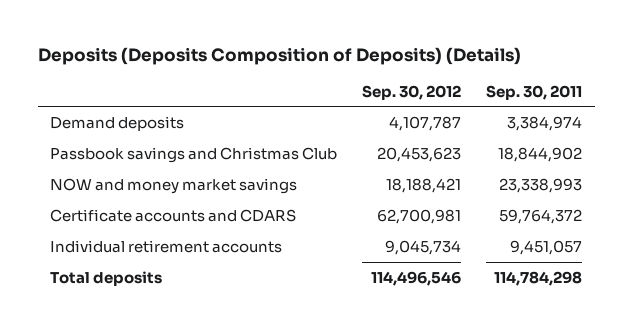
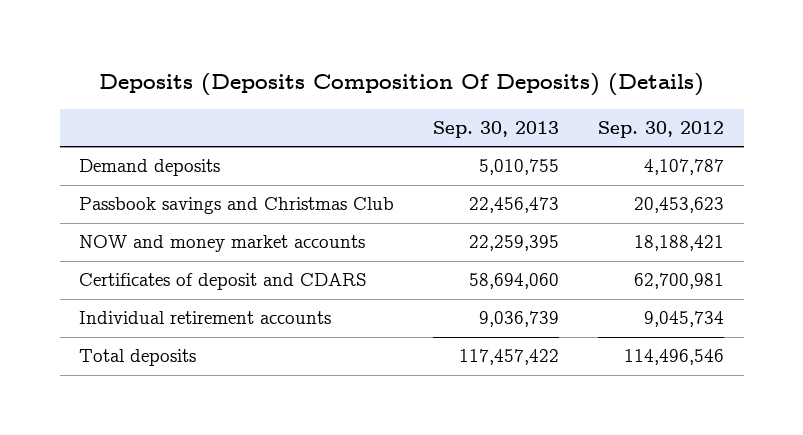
- Deposits (Deposits Composition of Deposits) (Details)
+ Deposits (Deposits Composition Of Deposits) (Details)
- | Sep. 30, 2012 | Sep. 30, 2011
+ | Sep. 30, 2013 | Sep. 30, 2012
- NOW and money market savings | 18,188,421 | 23,338,993
- Certificate accounts and CDARS | 62,700,981 | 59,764,372
+ NOW and money market accounts | 22,259,395 | 18,188,421
+ Certificates of deposit and CDARS | 58,694,060 | 62,700,981

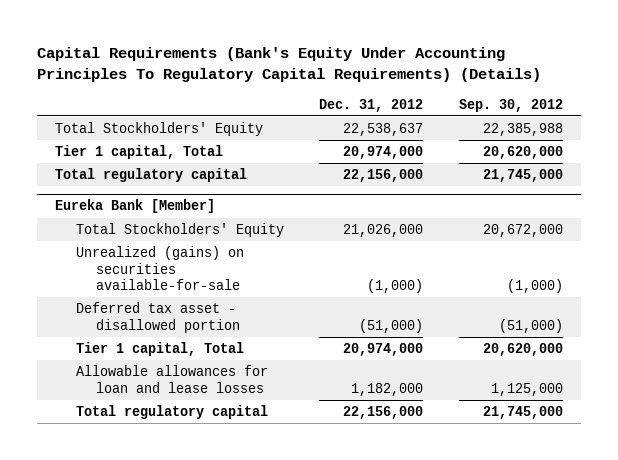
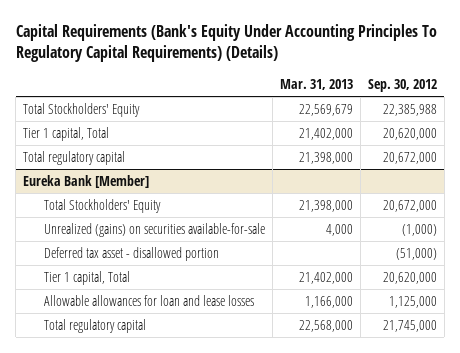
- | Dec. 31, 2012 | Sep. 30, 2012
+ | Mar. 31, 2013 | Sep. 30, 2012
- Total regulatory capital | 22,156,000 | 21,745,000
+ Total regulatory capital | 21,398,000 | 20,672,000

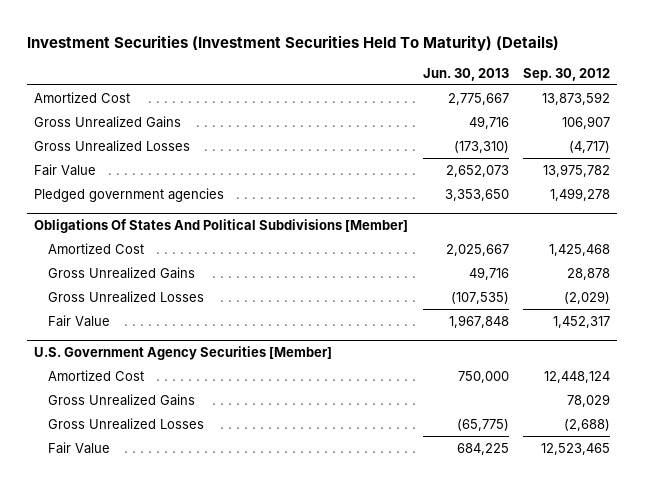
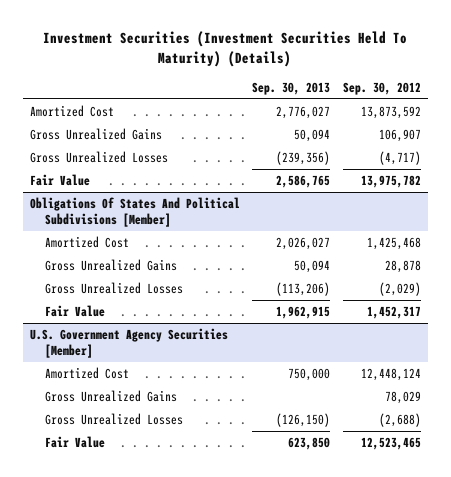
- | Jun. 30, 2013 | Sep. 30, 2012
+ | Sep. 30, 2013 | Sep. 30, 2012
- Pledged government agencies | 3,353,650 | 1,499,278

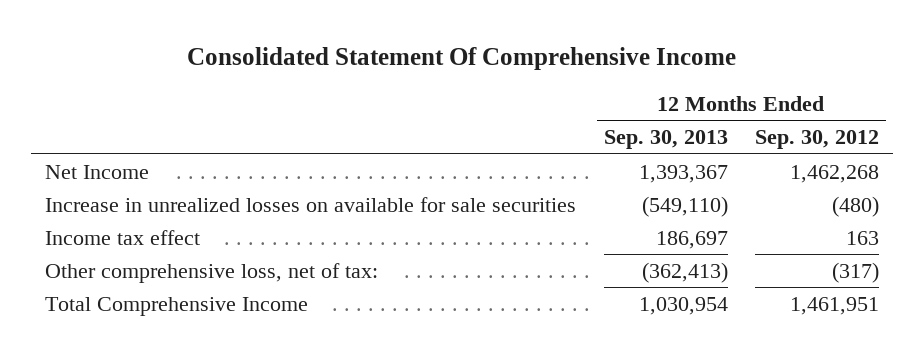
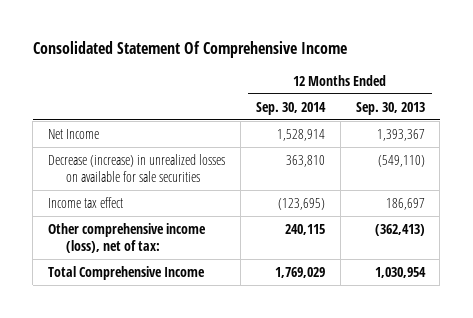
- | 12 Months Ended Sep. 30, 2013 | 12 Months Ended Sep. 30, 2012
+ | 12 Months Ended Sep. 30, 2014 | 12 Months Ended Sep. 30, 2013
- Increase in unrealized losses on available for sale securities | (549,110) | (480)
+ Decrease (increase) in unrealized losses on available for sale securities | 363,810 | (549,110)
- Other comprehensive loss, net of tax: | (362,413) | (317)
+ Other comprehensive income (loss), net of tax: | 240,115 | (362,413)

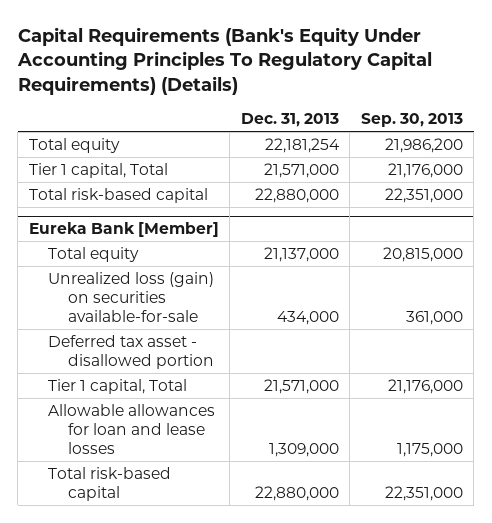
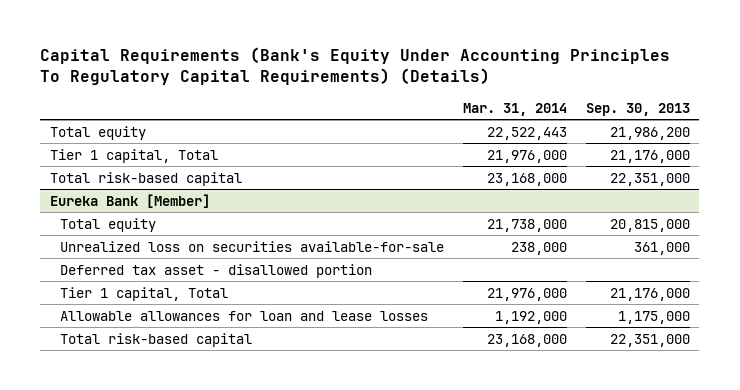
- | Dec. 31, 2013 | Sep. 30, 2013
+ | Mar. 31, 2014 | Sep. 30, 2013
@ Eureka Bank [Member]
- Unrealized loss (gain) on securities available-for-sale | 434,000 | 361,000
+ Unrealized loss on securities available-for-sale | 238,000 | 361,000

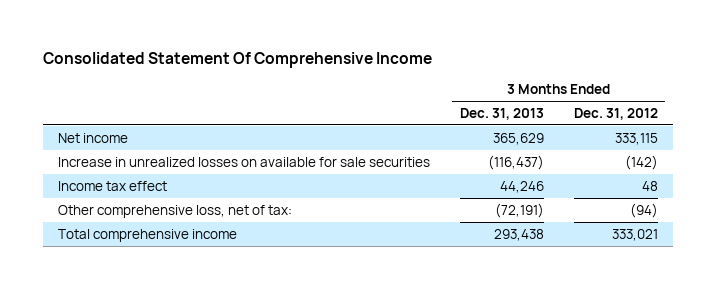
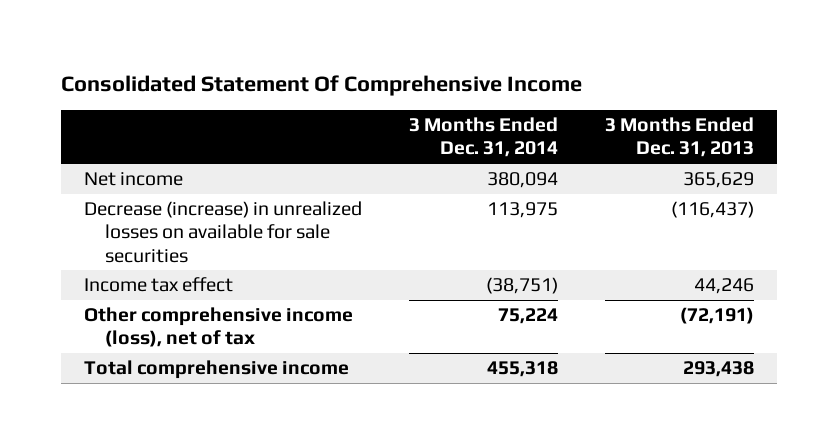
- | 3 Months Ended Dec. 31, 2013 | 3 Months Ended Dec. 31, 2012
+ | 3 Months Ended Dec. 31, 2014 | 3 Months Ended Dec. 31, 2013
- Increase in unrealized losses on available for sale securities | (116,437) | (142)
+ Decrease (increase) in unrealized losses on available for sale securities | 113,975 | (116,437)
- Other comprehensive loss, net of tax: | (72,191) | (94)
+ Other comprehensive income (loss), net of tax | 75,224 | (72,191)

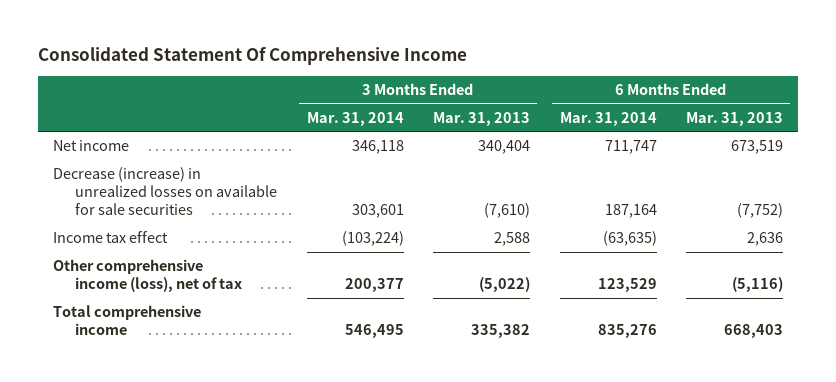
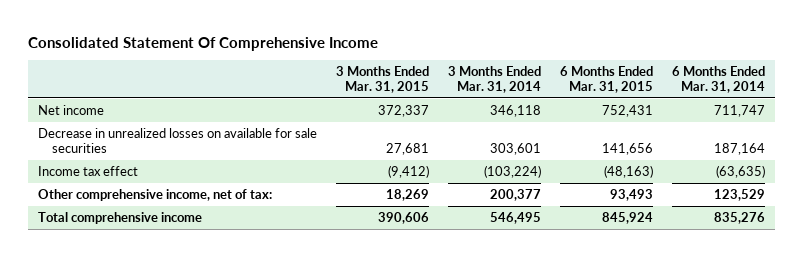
- | 3 Months Ended Mar. 31, 2014 | 3 Months Ended Mar. 31, 2013 | 6 Months Ended Mar. 31, 2014 | 6 Months Ended Mar. 31, 2013
+ | 3 Months Ended Mar. 31, 2015 | 3 Months Ended Mar. 31, 2014 | 6 Months Ended Mar. 31, 2015 | 6 Months Ended Mar. 31, 2014
- Decrease (increase) in unrealized losses on available for sale securities | 303,601 | (7,610) | 187,164 | (7,752)
+ Decrease in unrealized losses on available for sale securities | 27,681 | 303,601 | 141,656 | 187,164
- Other comprehensive income (loss), net of tax | 200,377 | (5,022) | 123,529 | (5,116)
+ Other comprehensive income, net of tax: | 18,269 | 200,377 | 93,493 | 123,529

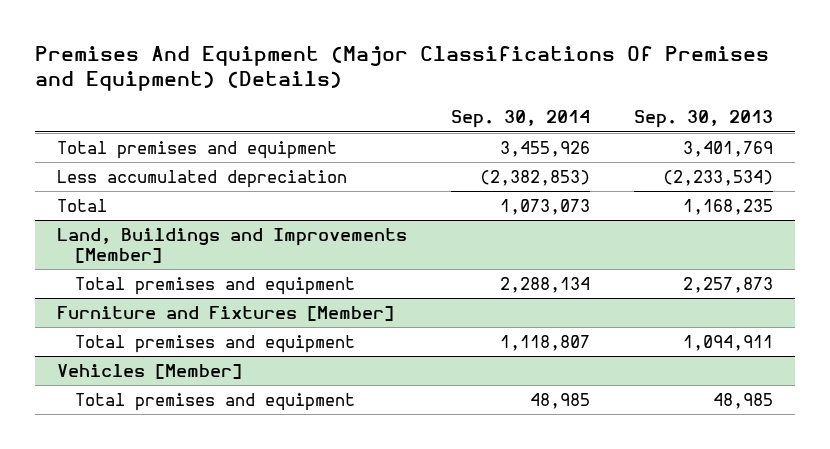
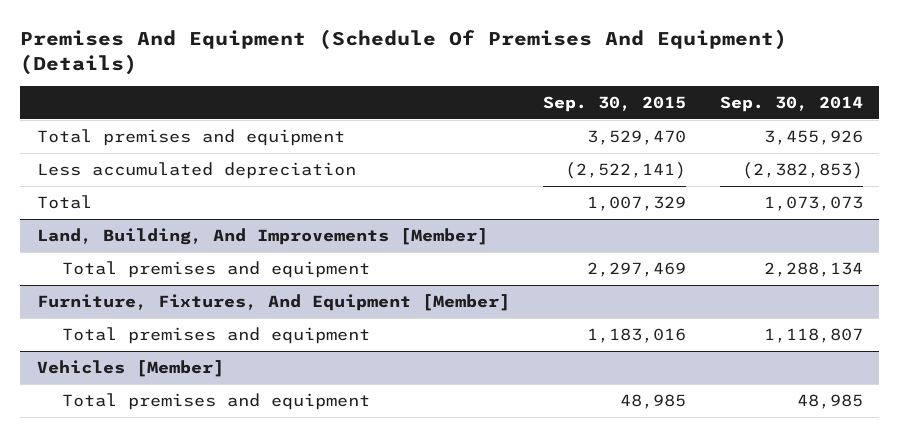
- Premises And Equipment (Major Classifications Of Premises and Equipment) (Details)
+ Premises And Equipment (Schedule Of Premises And Equipment) (Details)
- | Sep. 30, 2014 | Sep. 30, 2013
+ | Sep. 30, 2015 | Sep. 30, 2014
- Land, Buildings and Improvements [Member]
+ Land, Building, And Improvements [Member]
- Furniture and Fixtures [Member]
+ Furniture, Fixtures, And Equipment [Member]

